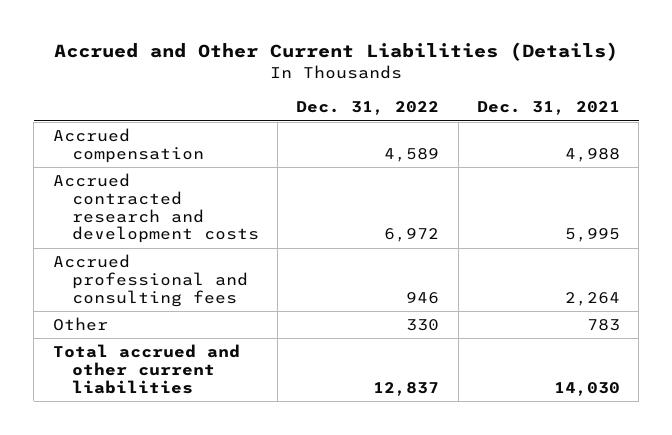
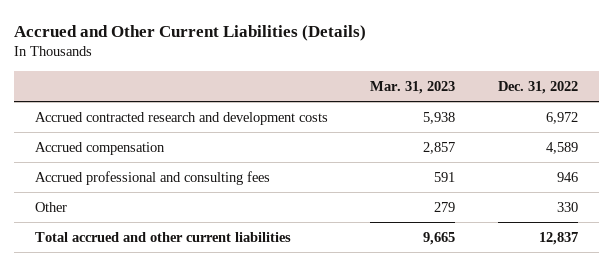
- | Dec. 31, 2022 | Dec. 31, 2021
+ | Mar. 31, 2023 | Dec. 31, 2022
moved down: Accrued compensation | 2,857 | 4,589

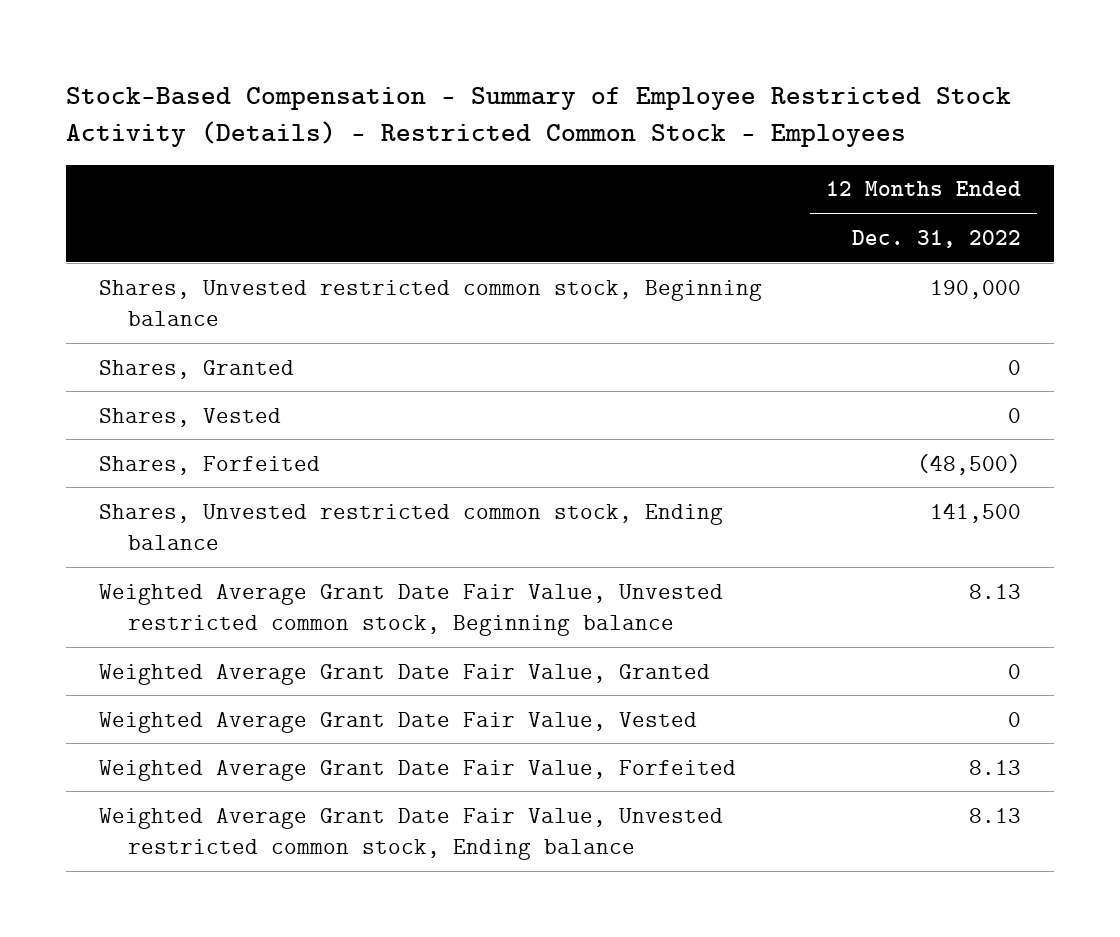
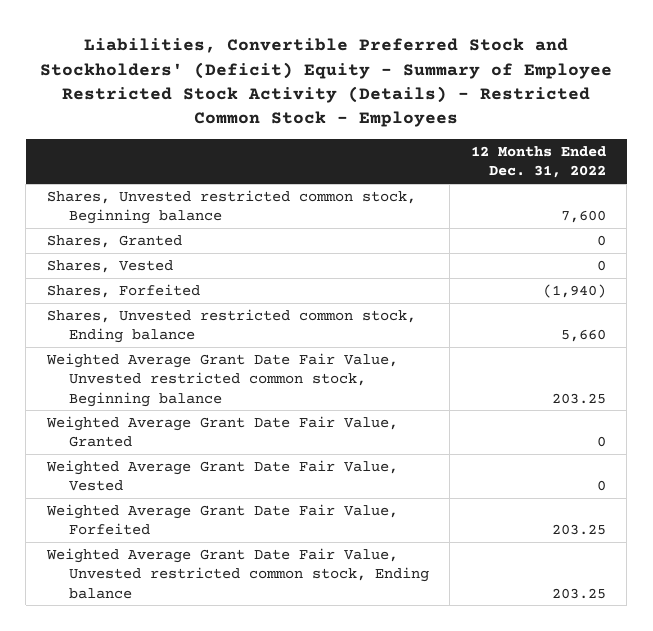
- Stock-Based Compensation - Summary of Employee Restricted Stock Activity (Details) - Restricted Common Stock - Employees
+ Liabilities, Convertible Preferred Stock and Stockholders' (Deficit) Equity - Summary of Employee Restricted Stock Activity (Details) - Restricted Common Stock - Employees
- Shares, Unvested restricted common stock, Beginning balance | 190,000
+ Shares, Unvested restricted common stock, Beginning balance | 7,600
- Shares, Forfeited | (48,500)
- Shares, Unvested restricted common stock, Ending balance | 141,500
- Weighted Average Grant Date Fair Value, Unvested restricted common stock, Beginning balance | 8.13
+ Shares, Forfeited | (1,940)
+ Shares, Unvested restricted common stock, Ending balance | 5,660
+ Weighted Average Grant Date Fair Value, Unvested restricted common stock, Beginning balance | 203.25
- Weighted Average Grant Date Fair Value, Forfeited | 8.13
- Weighted Average Grant Date Fair Value, Unvested restricted common stock, Ending balance | 8.13
+ Weighted Average Grant Date Fair Value, Forfeited | 203.25
+ Weighted Average Grant Date Fair Value, Unvested restricted common stock, Ending balance | 203.25

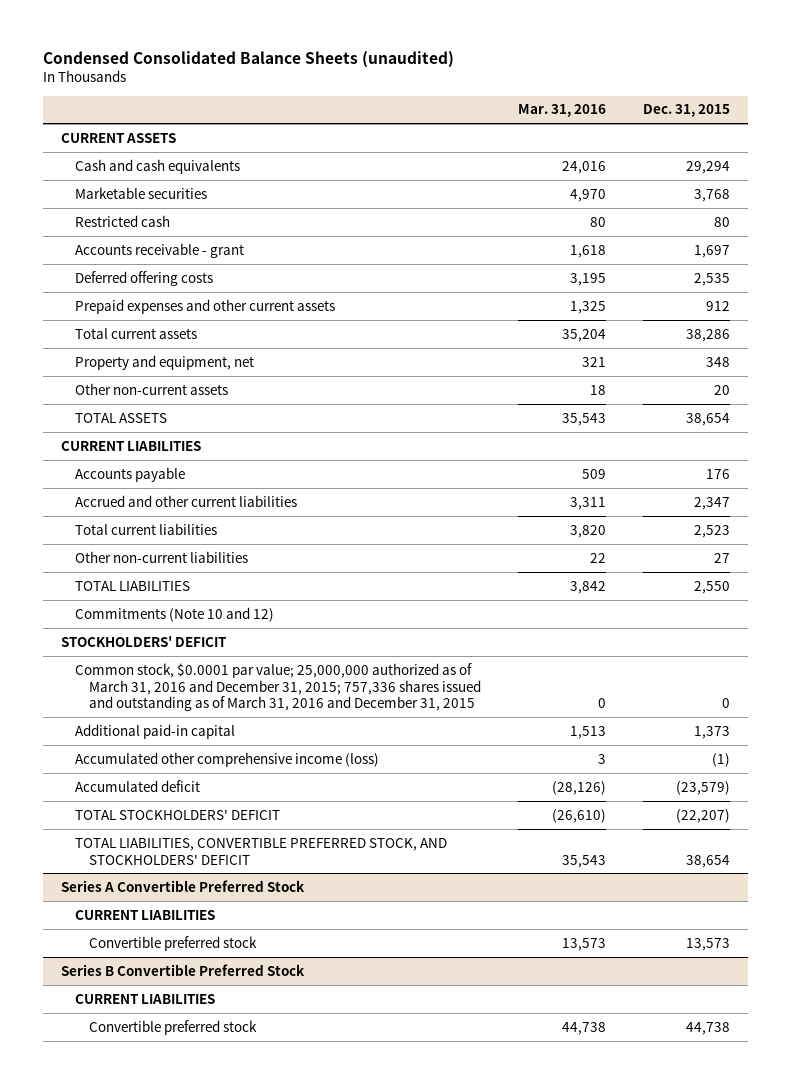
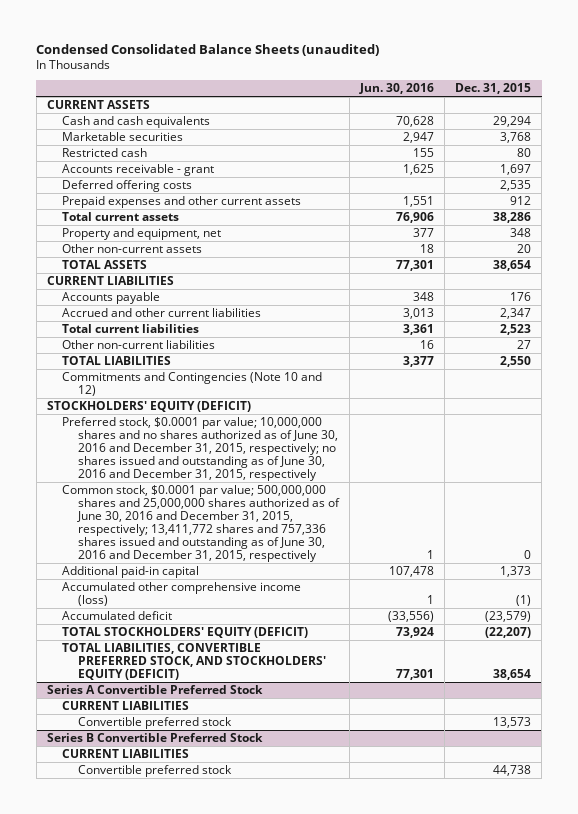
- | Mar. 31, 2016 | Dec. 31, 2015
+ | Jun. 30, 2016 | Dec. 31, 2015
- Commitments (Note 10 and 12)
- STOCKHOLDERS' DEFICIT
- Common stock, $0.0001 par value; 25,000,000 authorized as of March 31, 2016 and December 31, 2015; 757,336 shares issued and outstanding as of March 31, 2016 and December 31, 2015 | 0 | 0
+ Commitments and Contingencies (Note 10 and 12)
+ STOCKHOLDERS' EQUITY (DEFICIT)
+ Preferred stock, $0.0001 par value; 10,000,000 shares and no shares authorized as of June 30, 2016 and December 31, 2015, respectively; no shares issued and outstanding as of June 30, 2016 and December 31, 2015, respectively
+ Common stock, $0.0001 par value; 500,000,000 shares and 25,000,000 shares authorized as of June 30, 2016 and December 31, 2015, respectively; 13,411,772 shares and 757,336 shares issued and outstanding as of June 30, 2016 and December 31, 2015, respectively | 1 | 0
- TOTAL STOCKHOLDERS' DEFICIT | (26,610) | (22,207)
- TOTAL LIABILITIES, CONVERTIBLE PREFERRED STOCK, AND STOCKHOLDERS' DEFICIT | 35,543 | 38,654
+ TOTAL STOCKHOLDERS' EQUITY (DEFICIT) | 73,924 | (22,207)
+ TOTAL LIABILITIES, CONVERTIBLE PREFERRED STOCK, AND STOCKHOLDERS' EQUITY (DEFICIT) | 77,301 | 38,654

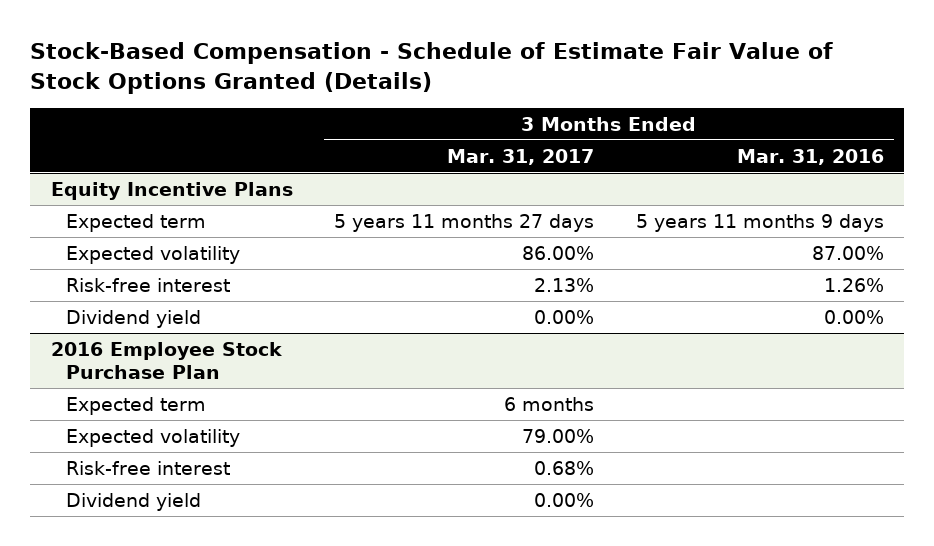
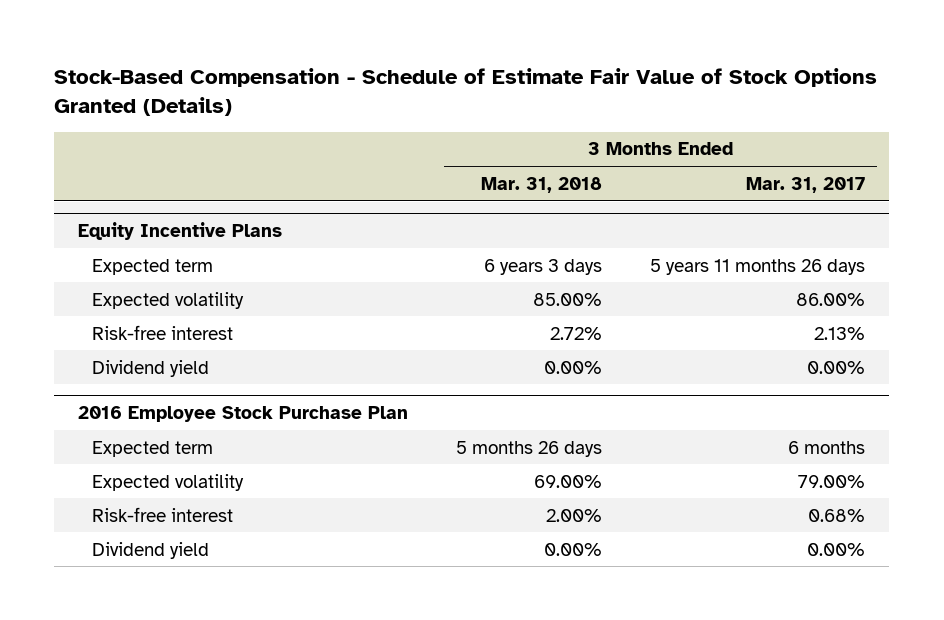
- | 3 Months Ended Mar. 31, 2017 | 3 Months Ended Mar. 31, 2016
+ | 3 Months Ended Mar. 31, 2018 | 3 Months Ended Mar. 31, 2017
@ Equity Incentive Plans
- Expected term | 5 years 11 months 27 days | 5 years 11 months 9 days
+ Expected term | 6 years 3 days | 5 years 11 months 26 days

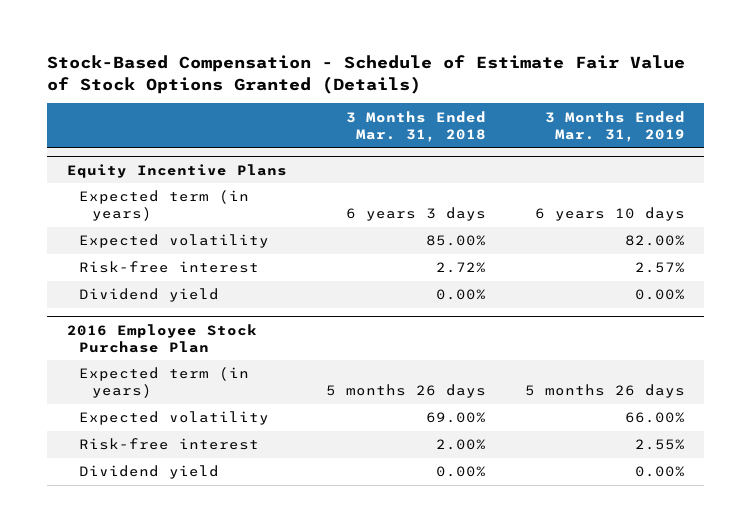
- | 3 Months Ended Mar. 31, 2018 | 3 Months Ended Mar. 31, 2017
+ | 3 Months Ended Mar. 31, 2018 | 3 Months Ended Mar. 31, 2019
@ Equity Incentive Plans
- Expected term | 6 years 3 days | 5 years 11 months 26 days
+ Expected term (in years) | 6 years 3 days | 6 years 10 days
@ 2016 Employee Stock Purchase Plan
- Expected term | 5 months 26 days | 6 months
+ Expected term (in years) | 5 months 26 days | 5 months 26 days

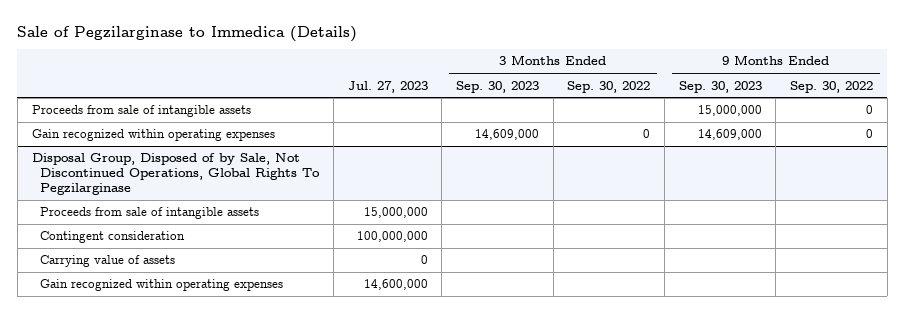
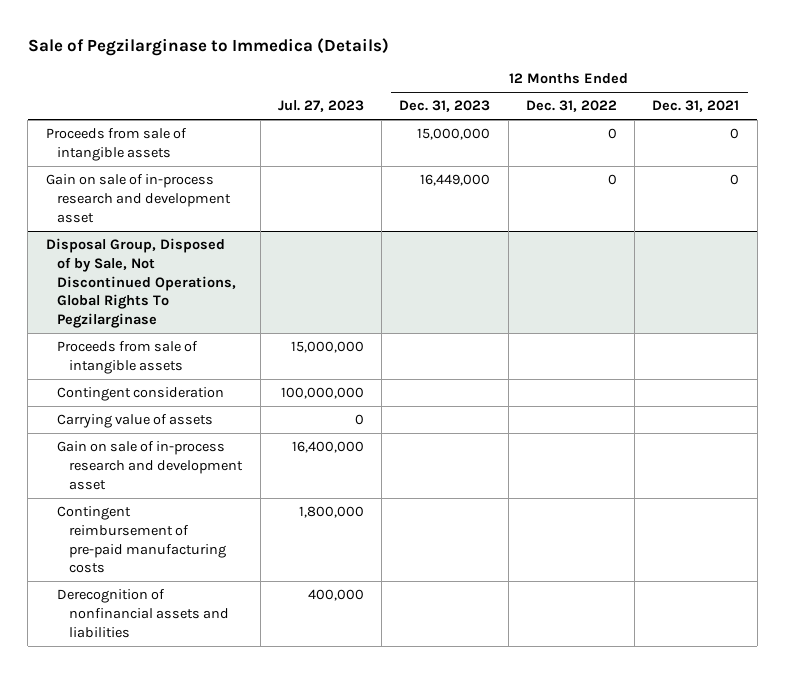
- | Jul. 27, 2023 | 3 Months Ended Sep. 30, 2023 | 3 Months Ended Sep. 30, 2022 | 9 Months Ended Sep. 30, 2023 | 9 Months Ended Sep. 30, 2022
+ | Jul. 27, 2023 | 12 Months Ended Dec. 31, 2023 | 12 Months Ended Dec. 31, 2022 | 12 Months Ended Dec. 31, 2021
- Gain recognized within operating expenses | | 14,609,000 | 0 | 14,609,000 | 0
+ Gain on sale of in-process research and development asset | | 16,449,000 | 0 | 0
@ Disposal Group, Disposed of by Sale, Not Discontinued Operations, Global Rights To Pegzilarginase
- Gain recognized within operating expenses | 14,600,000 | | | |
+ Gain on sale of in-process research and development asset | 16,400,000 | | |
+ Contingent reimbursement of pre-paid manufacturing costs | 1,800,000 | | |
+ Derecognition of nonfinancial assets and liabilities | 400,000 | | |

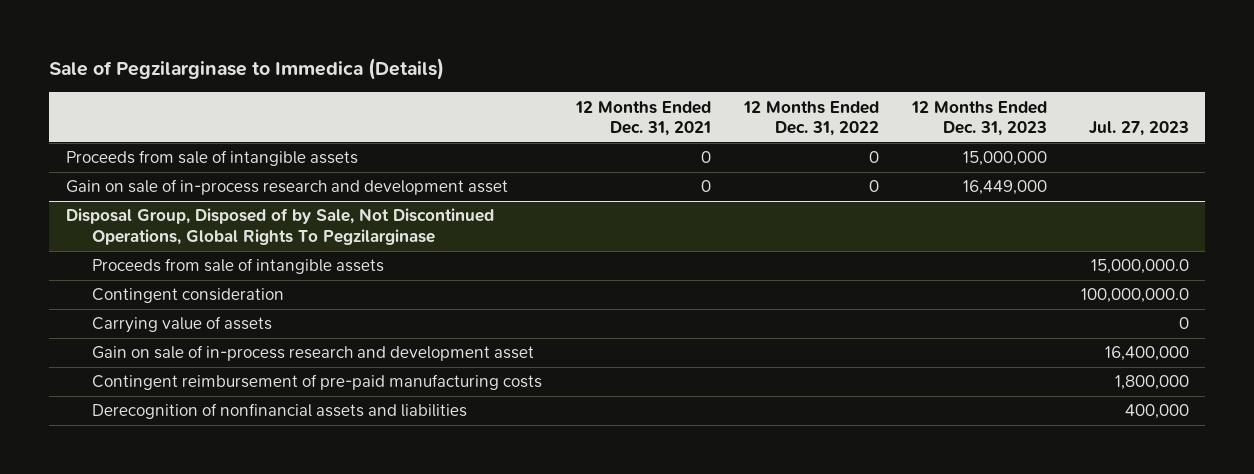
- | Jul. 27, 2023 | 12 Months Ended Dec. 31, 2023 | 12 Months Ended Dec. 31, 2022 | 12 Months Ended Dec. 31, 2021
+ | 12 Months Ended Dec. 31, 2021 | 12 Months Ended Dec. 31, 2022 | 12 Months Ended Dec. 31, 2023 | Jul. 27, 2023
@ Disposal Group, Disposed of by Sale, Not Discontinued Operations, Global Rights To Pegzilarginase
- Proceeds from sale of intangible assets | 15,000,000 | | |
- Contingent consideration | 100,000,000 | | |
+ Proceeds from sale of intangible assets | | | | 15,000,000.0
+ Contingent consideration | | | | 100,000,000.0

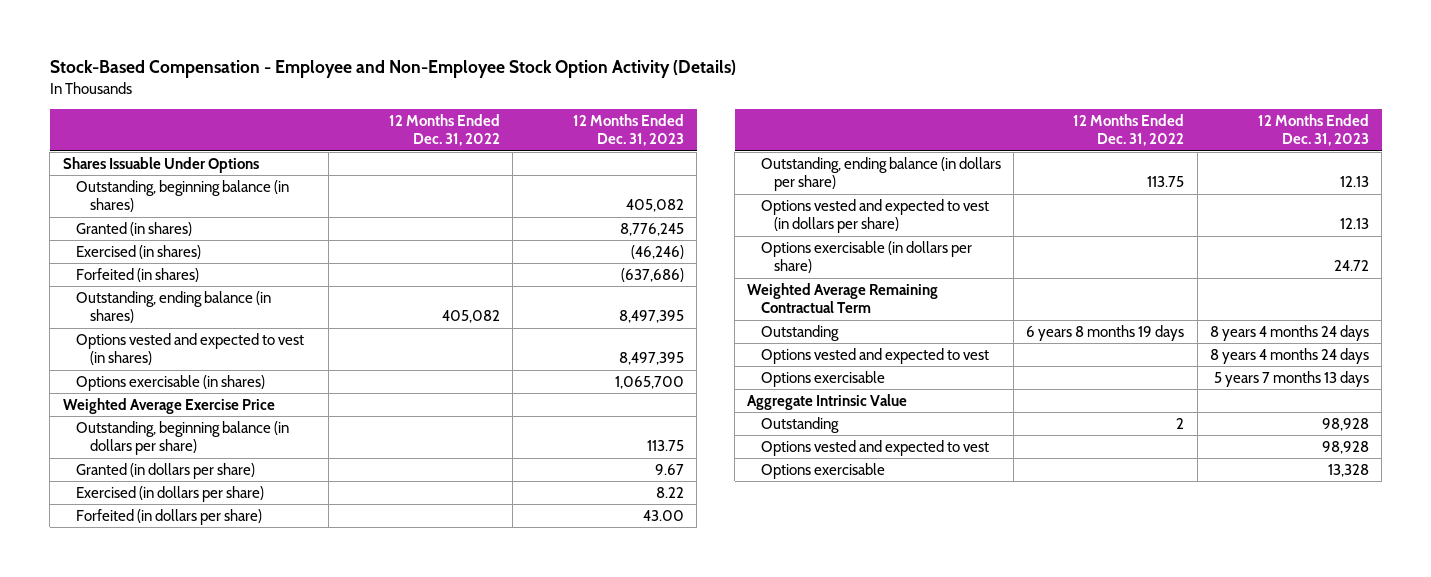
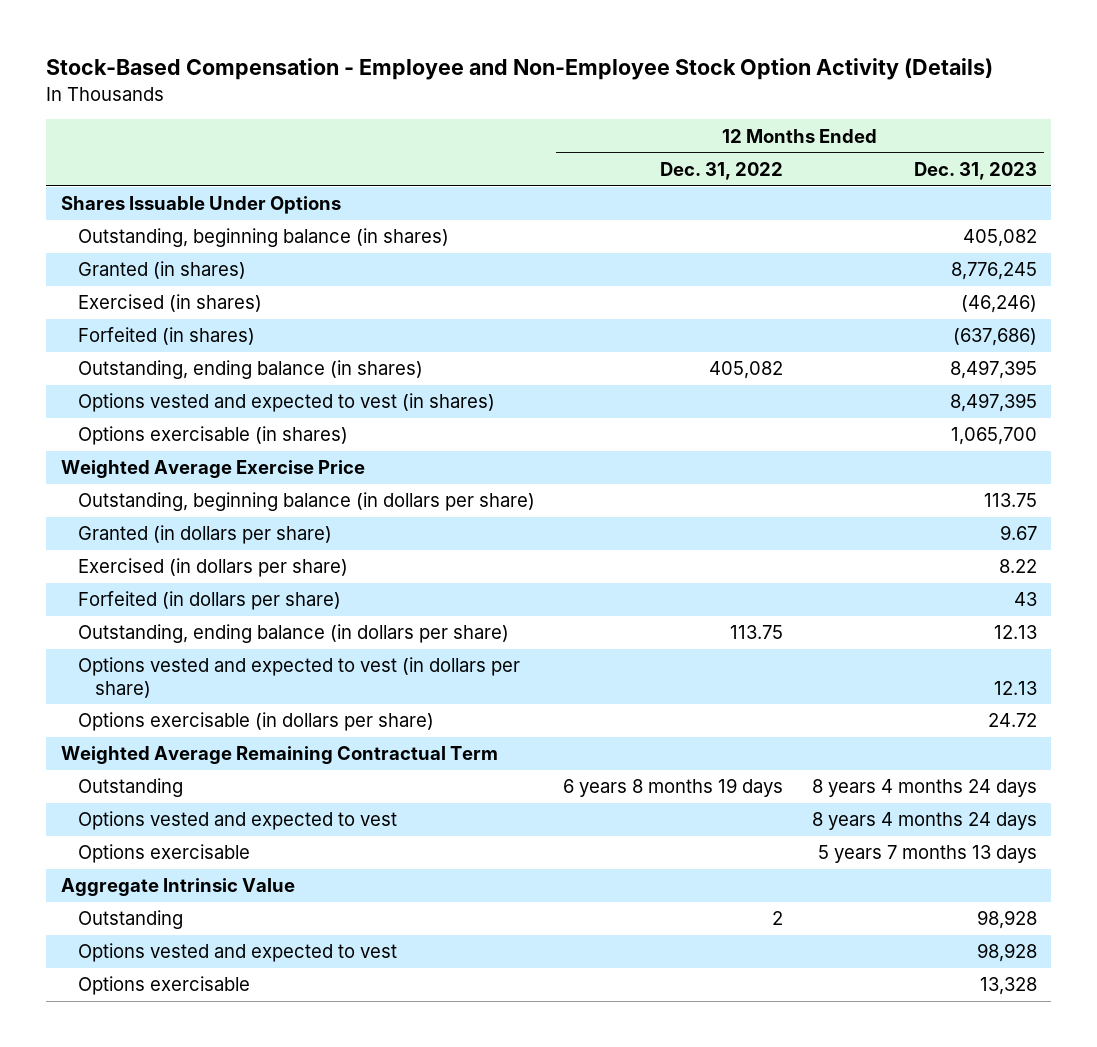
- Forfeited (in dollars per share) | | 43.00
+ Forfeited (in dollars per share) | | 43

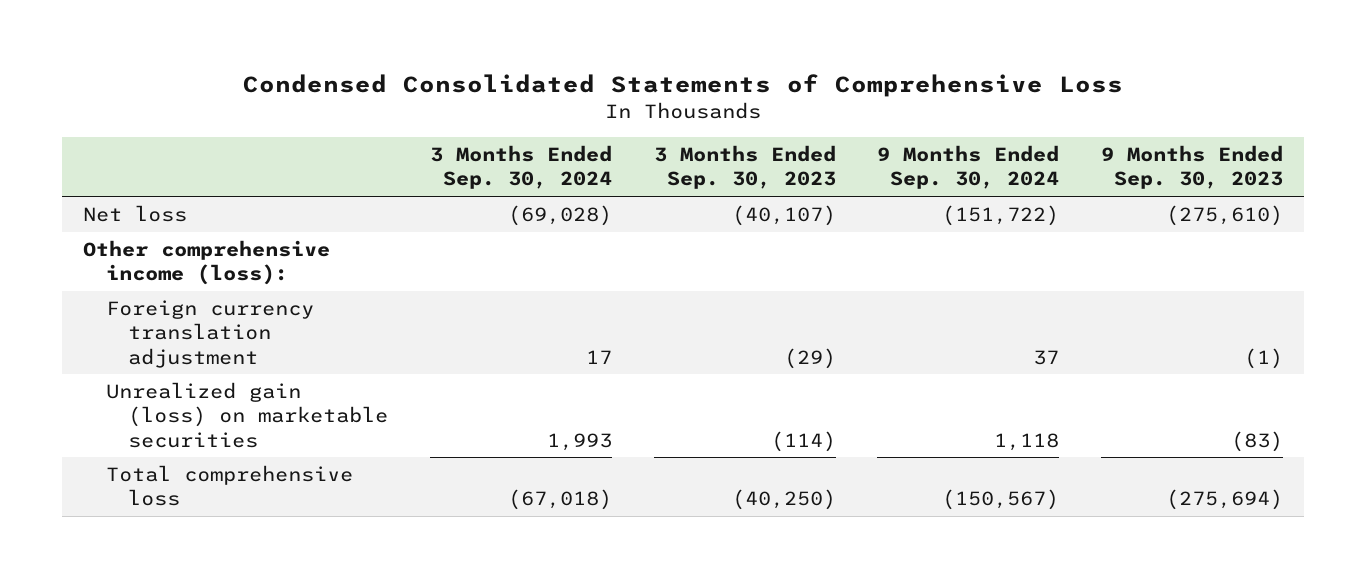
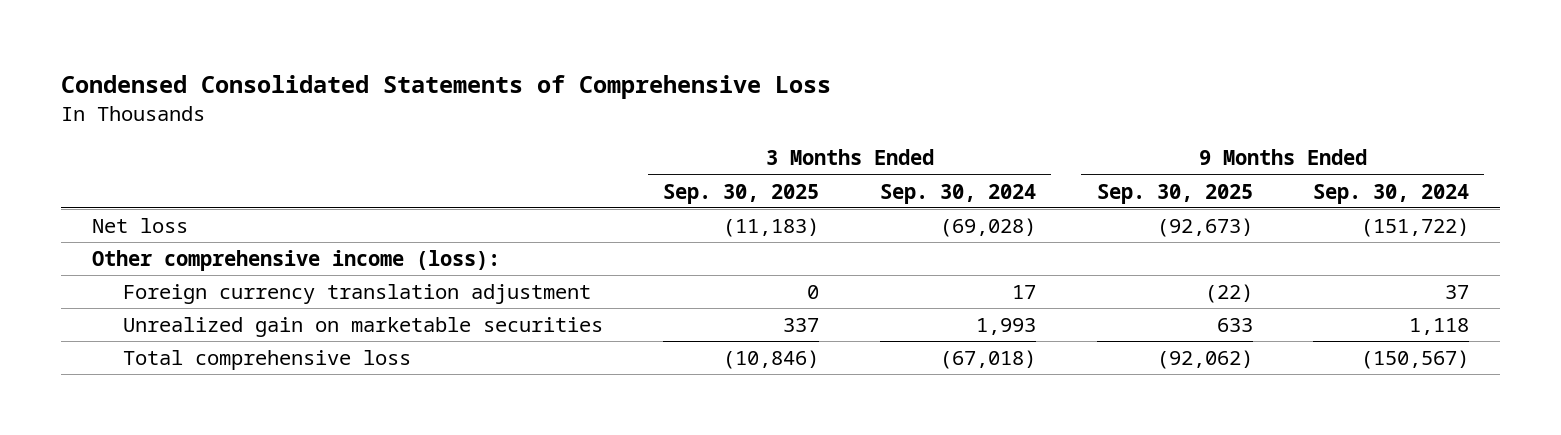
- | 3 Months Ended Sep. 30, 2024 | 3 Months Ended Sep. 30, 2023 | 9 Months Ended Sep. 30, 2024 | 9 Months Ended Sep. 30, 2023
+ | 3 Months Ended Sep. 30, 2025 | 3 Months Ended Sep. 30, 2024 | 9 Months Ended Sep. 30, 2025 | 9 Months Ended Sep. 30, 2024
- Unrealized gain (loss) on marketable securities | 1,993 | (114) | 1,118 | (83)
+ Unrealized gain on marketable securities | 337 | 1,993 | 633 | 1,118

